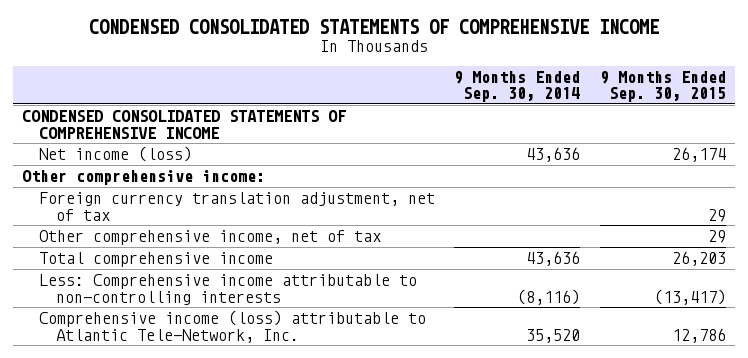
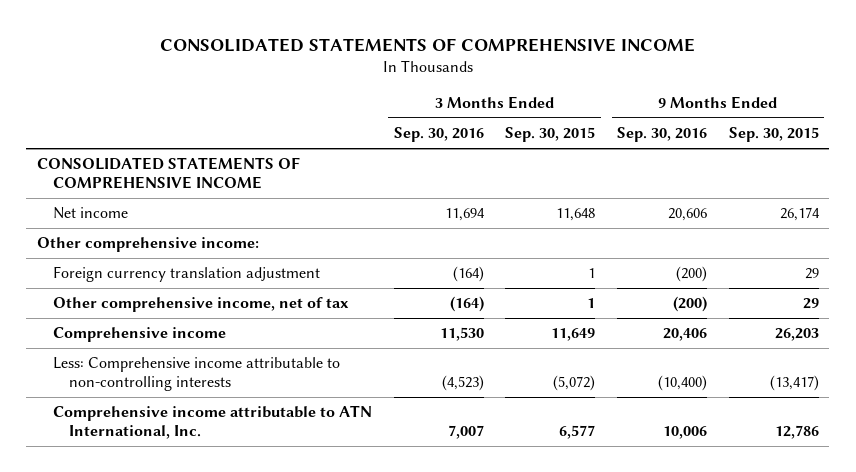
- CONDENSED CONSOLIDATED STATEMENTS OF COMPREHENSIVE INCOME
+ CONSOLIDATED STATEMENTS OF COMPREHENSIVE INCOME
- | 9 Months Ended Sep. 30, 2014 | 9 Months Ended Sep. 30, 2015
+ | 3 Months Ended Sep. 30, 2016 | 3 Months Ended Sep. 30, 2015 | 9 Months Ended Sep. 30, 2016 | 9 Months Ended Sep. 30, 2015
- CONDENSED CONSOLIDATED STATEMENTS OF COMPREHENSIVE INCOME
- Net income (loss) | 43,636 | 26,174
+ CONSOLIDATED STATEMENTS OF COMPREHENSIVE INCOME
+ Net income | 11,694 | 11,648 | 20,606 | 26,174
- Foreign currency translation adjustment, net of tax | | 29
+ Foreign currency translation adjustment | (164) | 1 | (200) | 29
- Total comprehensive income | 43,636 | 26,203
+ Comprehensive income | 11,530 | 11,649 | 20,406 | 26,203
- Comprehensive income (loss) attributable to Atlantic Tele-Network, Inc. | 35,520 | 12,786
+ Comprehensive income attributable to ATN International, Inc. | 7,007 | 6,577 | 10,006 | 12,786

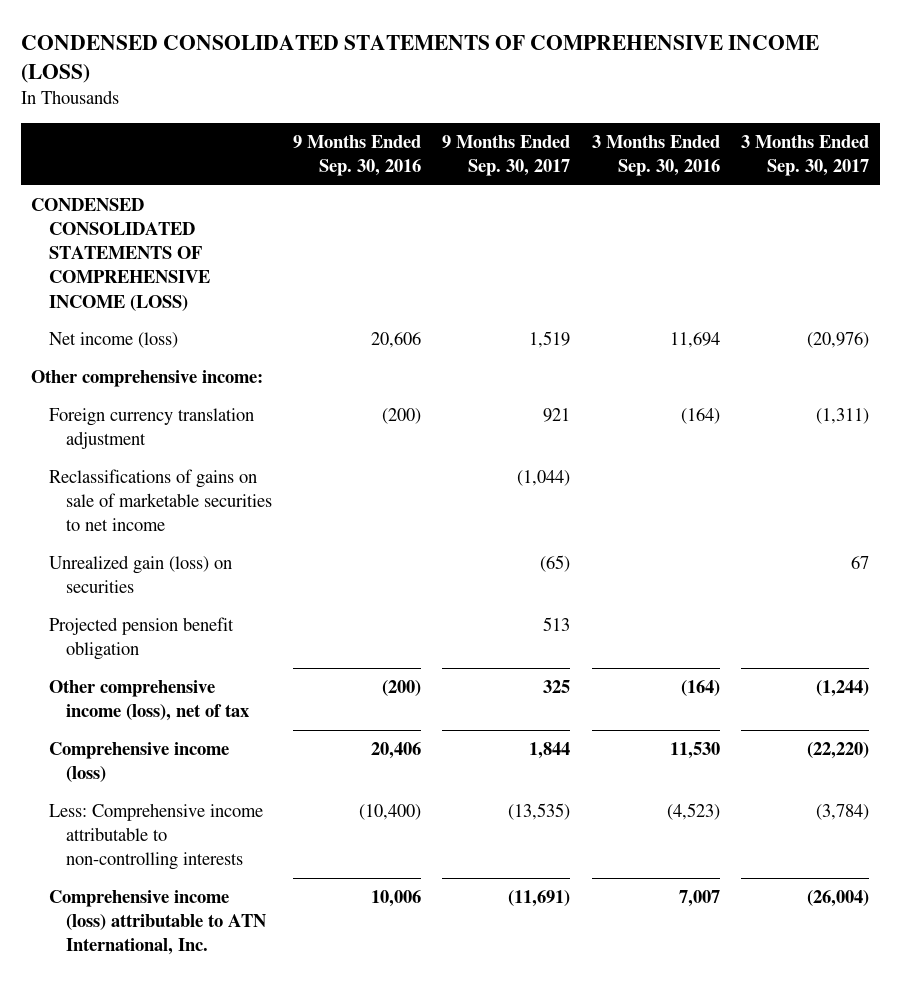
- CONSOLIDATED STATEMENTS OF COMPREHENSIVE INCOME
+ CONDENSED CONSOLIDATED STATEMENTS OF COMPREHENSIVE INCOME (LOSS)
- | 3 Months Ended Sep. 30, 2016 | 3 Months Ended Sep. 30, 2015 | 9 Months Ended Sep. 30, 2016 | 9 Months Ended Sep. 30, 2015
+ | 9 Months Ended Sep. 30, 2016 | 9 Months Ended Sep. 30, 2017 | 3 Months Ended Sep. 30, 2016 | 3 Months Ended Sep. 30, 2017
- CONSOLIDATED STATEMENTS OF COMPREHENSIVE INCOME
- Net income | 11,694 | 11,648 | 20,606 | 26,174
+ CONDENSED CONSOLIDATED STATEMENTS OF COMPREHENSIVE INCOME (LOSS)
+ Net income (loss) | 20,606 | 1,519 | 11,694 | (20,976)
- Other comprehensive income, net of tax | (164) | 1 | (200) | 29
- Comprehensive income | 11,530 | 11,649 | 20,406 | 26,203
+ Reclassifications of gains on sale of marketable securities to net income | | (1,044) | |
+ Unrealized gain (loss) on securities | | (65) | | 67
+ Projected pension benefit obligation | | 513 | |
+ Other comprehensive income (loss), net of tax | (200) | 325 | (164) | (1,244)
+ Comprehensive income (loss) | 20,406 | 1,844 | 11,530 | (22,220)
- Comprehensive income attributable to ATN International, Inc. | 7,007 | 6,577 | 10,006 | 12,786
+ Comprehensive income (loss) attributable to ATN International, Inc. | 10,006 | (11,691) | 7,007 | (26,004)

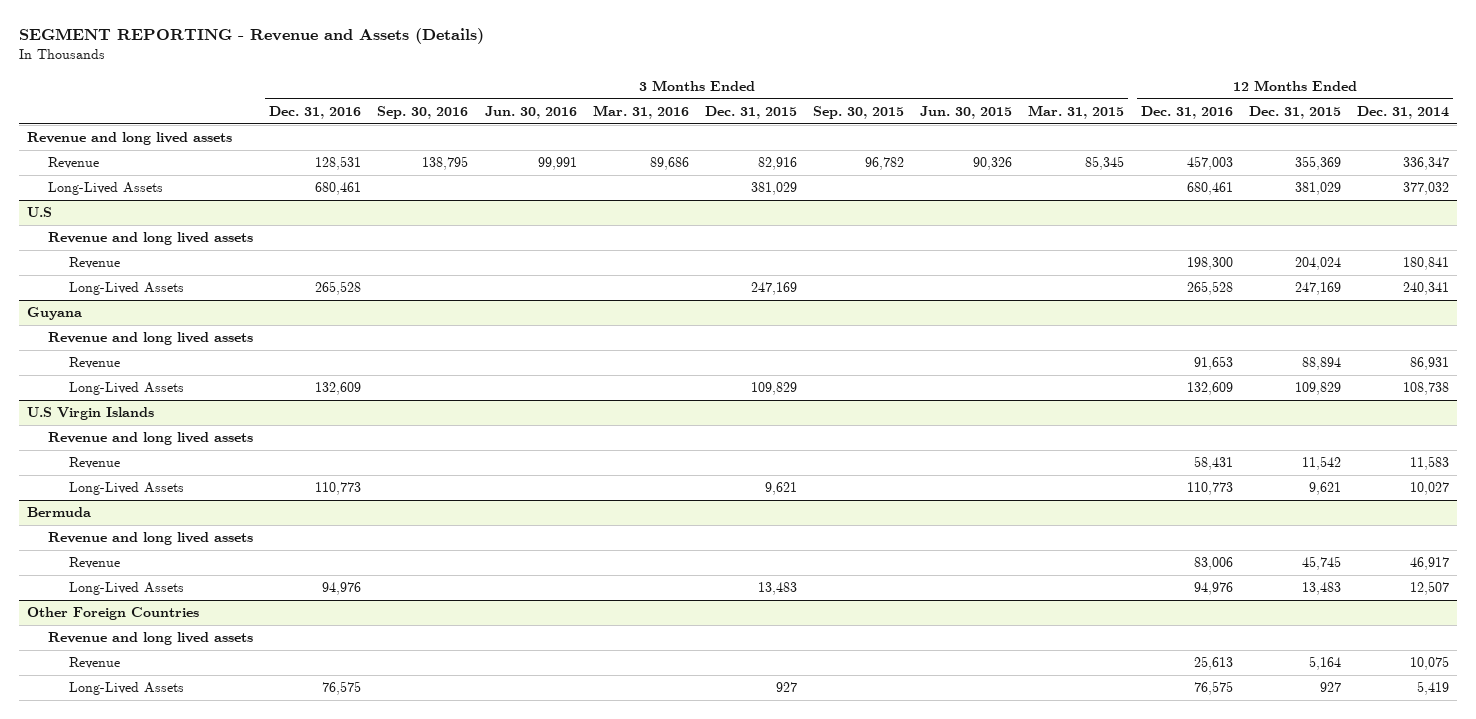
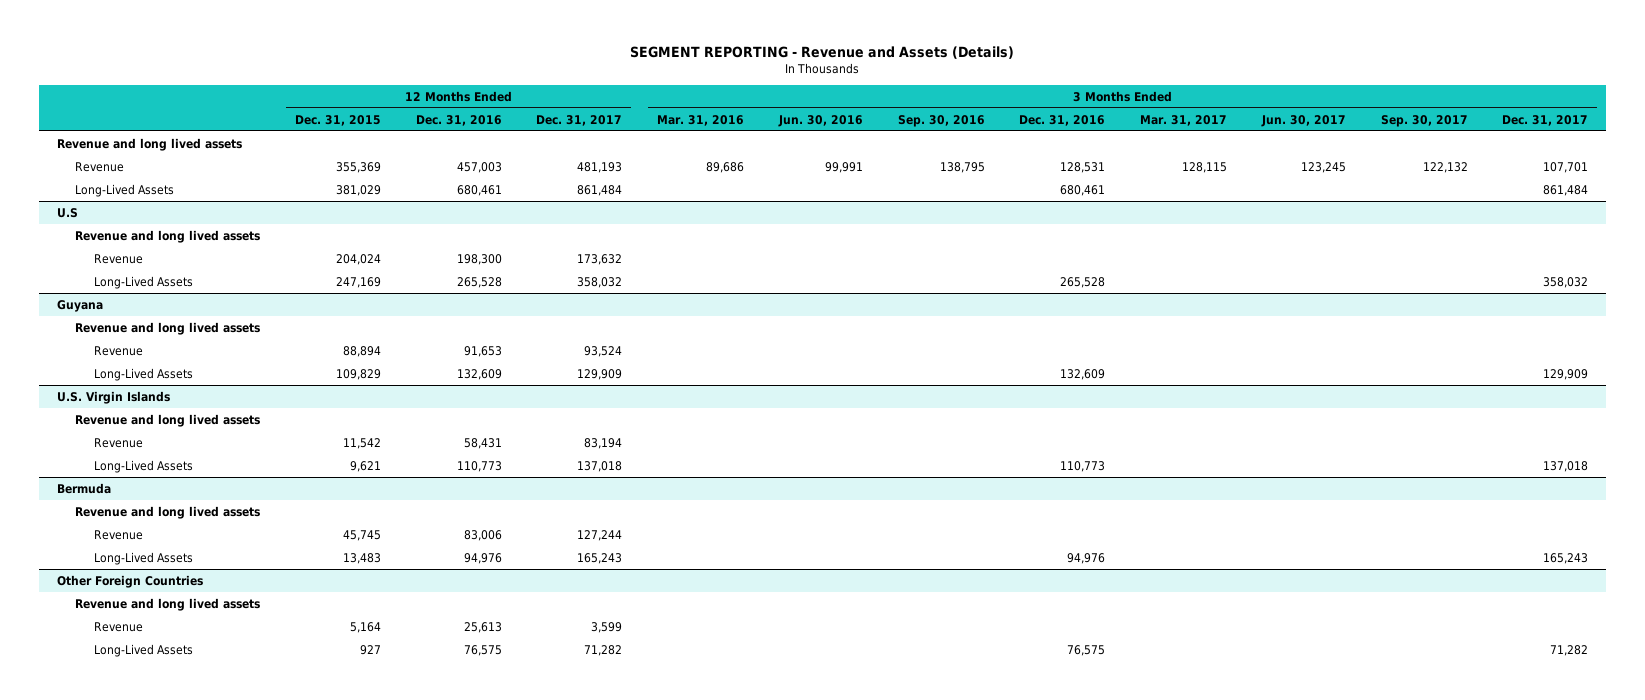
- | 3 Months Ended Dec. 31, 2016 | 3 Months Ended Sep. 30, 2016 | 3 Months Ended Jun. 30, 2016 | 3 Months Ended Mar. 31, 2016 | 3 Months Ended Dec. 31, 2015 | 3 Months Ended Sep. 30, 2015 | 3 Months Ended Jun. 30, 2015 | 3 Months Ended Mar. 31, 2015 | 12 Months Ended Dec. 31, 2016 | 12 Months Ended Dec. 31, 2015 | 12 Months Ended Dec. 31, 2014
+ | 12 Months Ended Dec. 31, 2015 | 12 Months Ended Dec. 31, 2016 | 12 Months Ended Dec. 31, 2017 | 3 Months Ended Mar. 31, 2016 | 3 Months Ended Jun. 30, 2016 | 3 Months Ended Sep. 30, 2016 | 3 Months Ended Dec. 31, 2016 | 3 Months Ended Mar. 31, 2017 | 3 Months Ended Jun. 30, 2017 | 3 Months Ended Sep. 30, 2017 | 3 Months Ended Dec. 31, 2017
- U.S Virgin Islands
+ U.S. Virgin Islands

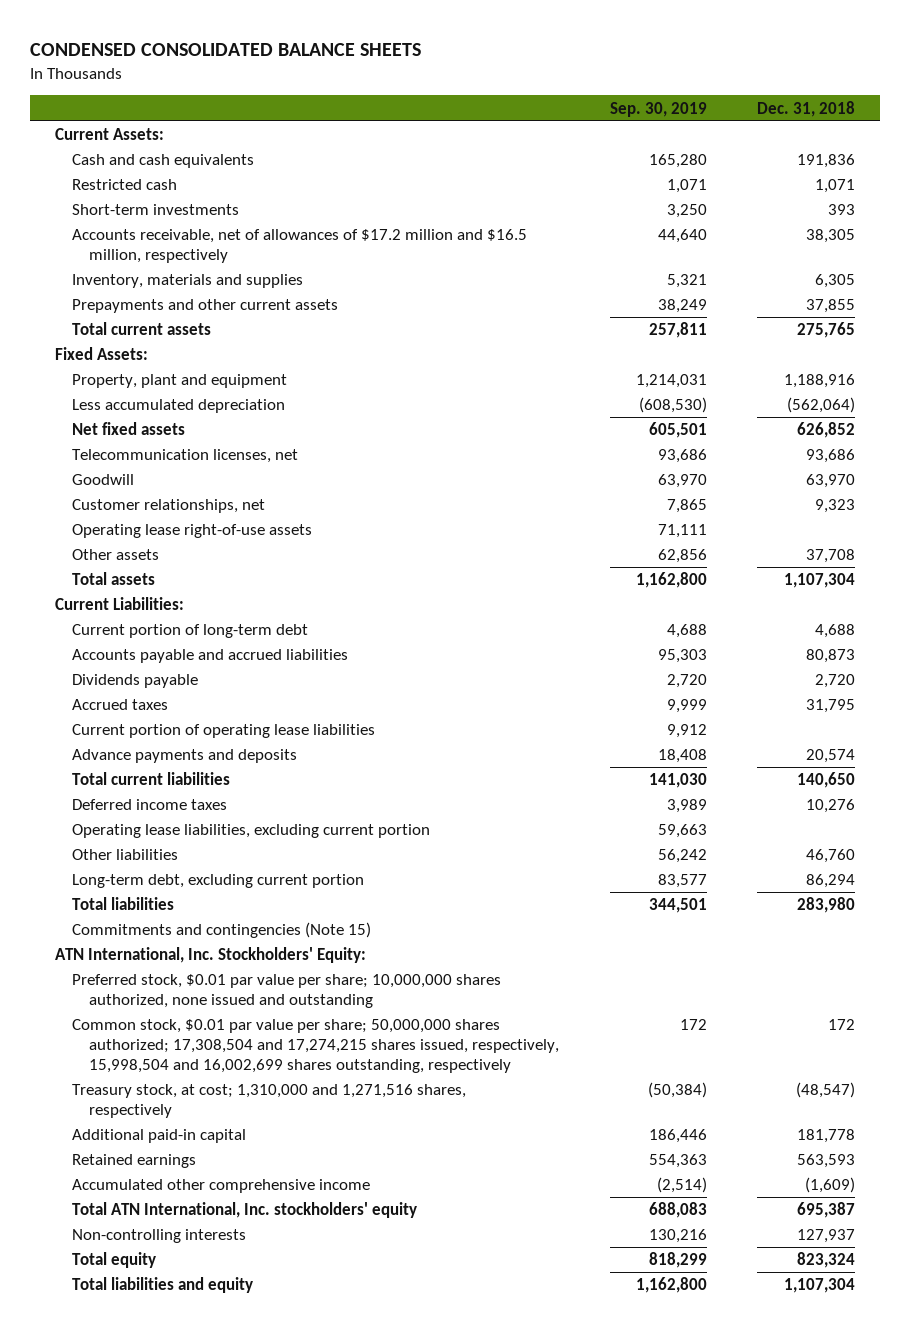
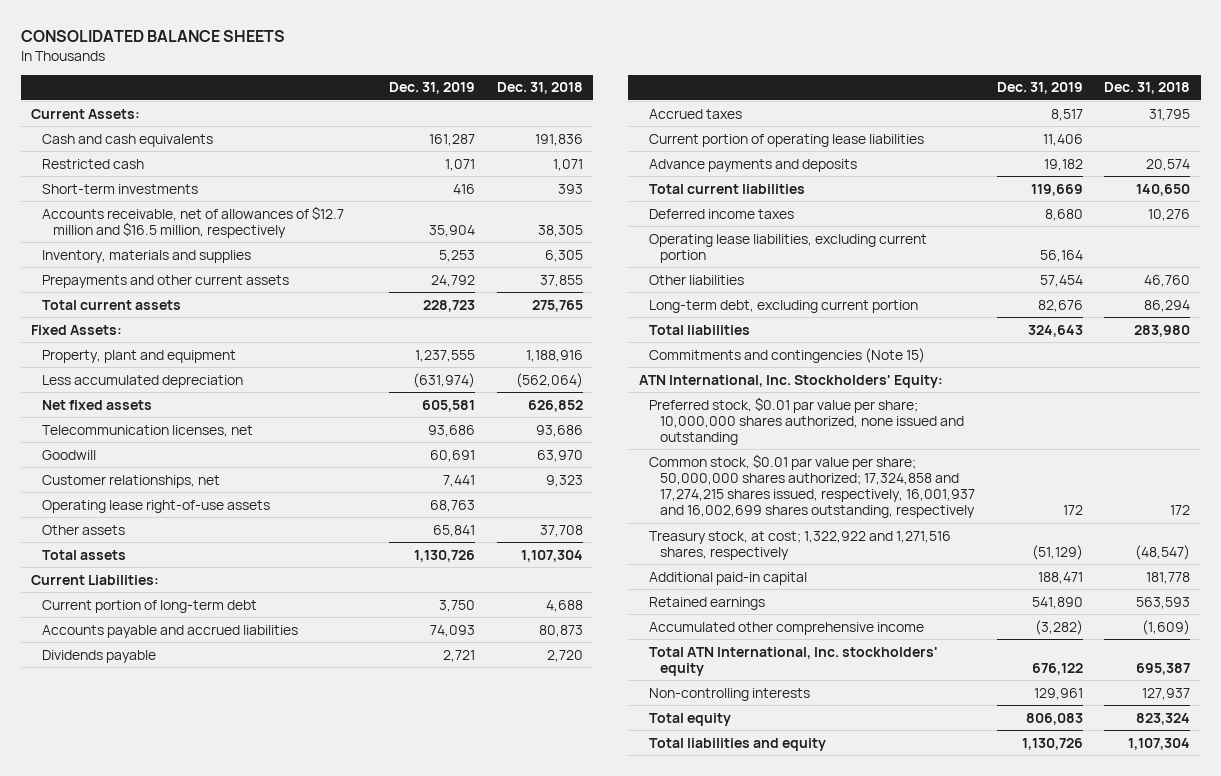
- CONDENSED CONSOLIDATED BALANCE SHEETS
+ CONSOLIDATED BALANCE SHEETS
- | Sep. 30, 2019 | Dec. 31, 2018
+ | Dec. 31, 2019 | Dec. 31, 2018
- Accounts receivable, net of allowances of $17.2 million and $16.5 million, respectively | 44,640 | 38,305
+ Accounts receivable, net of allowances of $12.7 million and $16.5 million, respectively | 35,904 | 38,305
- Common stock, $0.01 par value per share; 50,000,000 shares authorized; 17,308,504 and 17,274,215 shares issued, respectively, 15,998,504 and 16,002,699 shares outstanding, respectively | 172 | 172
- Treasury stock, at cost; 1,310,000 and 1,271,516 shares, respectively | (50,384) | (48,547)
+ Common stock, $0.01 par value per share; 50,000,000 shares authorized; 17,324,858 and 17,274,215 shares issued, respectively, 16,001,937 and 16,002,699 shares outstanding, respectively | 172 | 172
+ Treasury stock, at cost; 1,322,922 and 1,271,516 shares, respectively | (51,129) | (48,547)

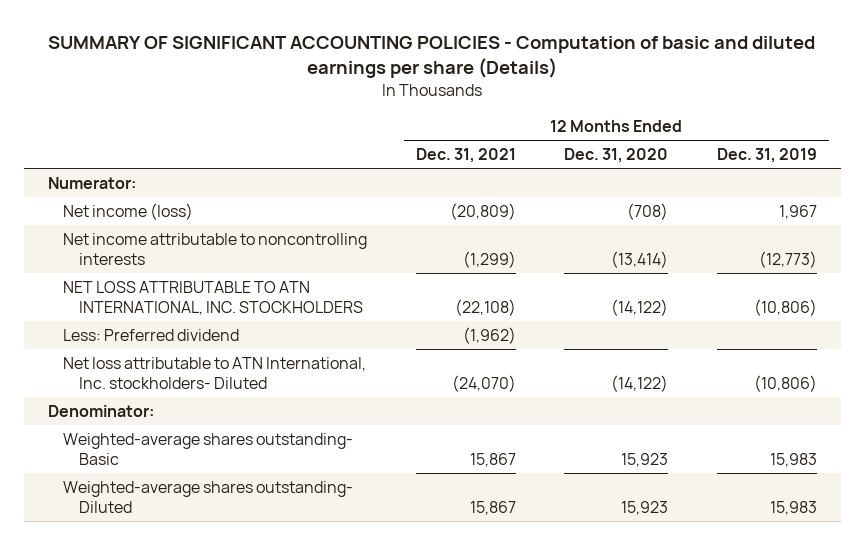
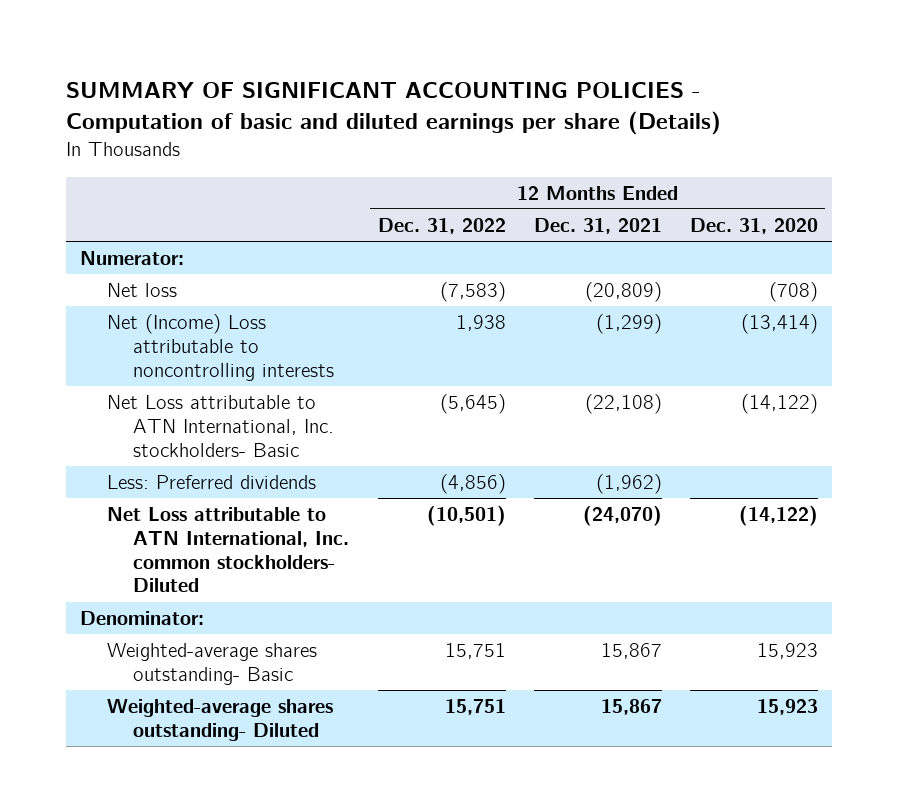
- | 12 Months Ended Dec. 31, 2021 | 12 Months Ended Dec. 31, 2020 | 12 Months Ended Dec. 31, 2019
+ | 12 Months Ended Dec. 31, 2022 | 12 Months Ended Dec. 31, 2021 | 12 Months Ended Dec. 31, 2020
- Net income (loss) | (20,809) | (708) | 1,967
- Net income attributable to noncontrolling interests | (1,299) | (13,414) | (12,773)
- NET LOSS ATTRIBUTABLE TO ATN INTERNATIONAL, INC. STOCKHOLDERS | (22,108) | (14,122) | (10,806)
- Less: Preferred dividend | (1,962) | |
- Net loss attributable to ATN International, Inc. stockholders- Diluted | (24,070) | (14,122) | (10,806)
+ Net loss | (7,583) | (20,809) | (708)
+ Net (Income) Loss attributable to noncontrolling interests | 1,938 | (1,299) | (13,414)
+ Net Loss attributable to ATN International, Inc. stockholders- Basic | (5,645) | (22,108) | (14,122)
+ Less: Preferred dividends | (4,856) | (1,962) |
+ Net Loss attributable to ATN International, Inc. common stockholders- Diluted | (10,501) | (24,070) | (14,122)

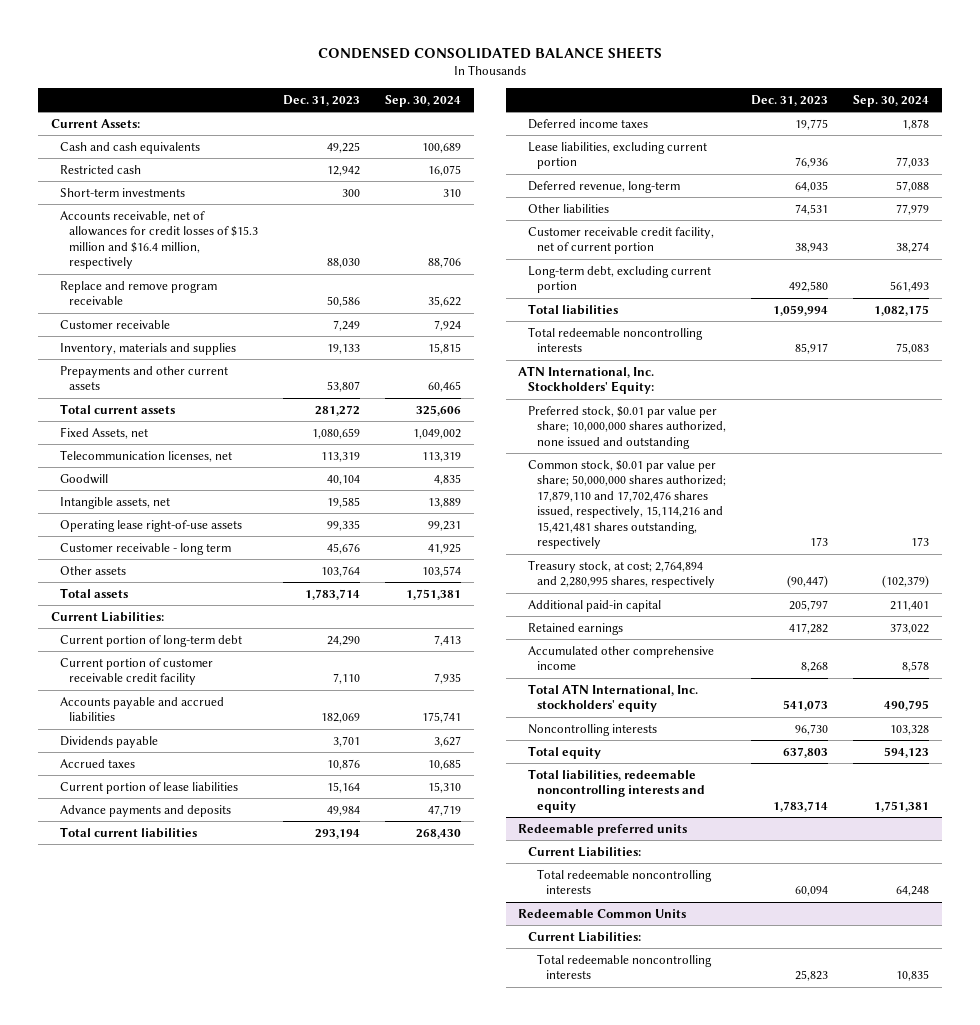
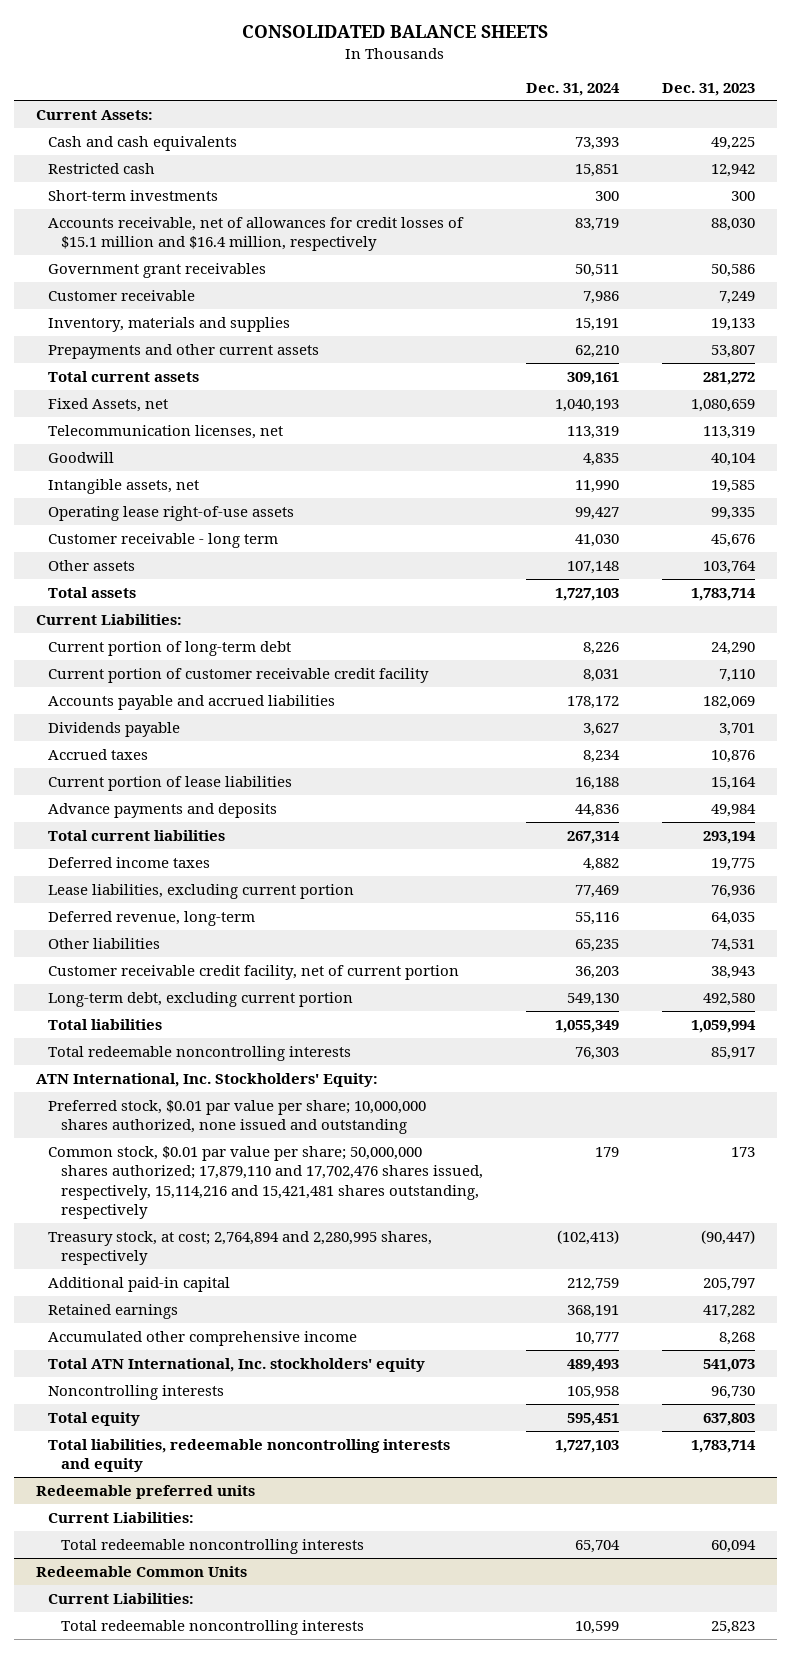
- CONDENSED CONSOLIDATED BALANCE SHEETS
+ CONSOLIDATED BALANCE SHEETS
- | Dec. 31, 2023 | Sep. 30, 2024
+ | Dec. 31, 2024 | Dec. 31, 2023
- Accounts receivable, net of allowances for credit losses of $15.3 million and $16.4 million, respectively | 88,030 | 88,706
- Replace and remove program receivable | 50,586 | 35,622
+ Accounts receivable, net of allowances for credit losses of $15.1 million and $16.4 million, respectively | 83,719 | 88,030
+ Government grant receivables | 50,511 | 50,586

